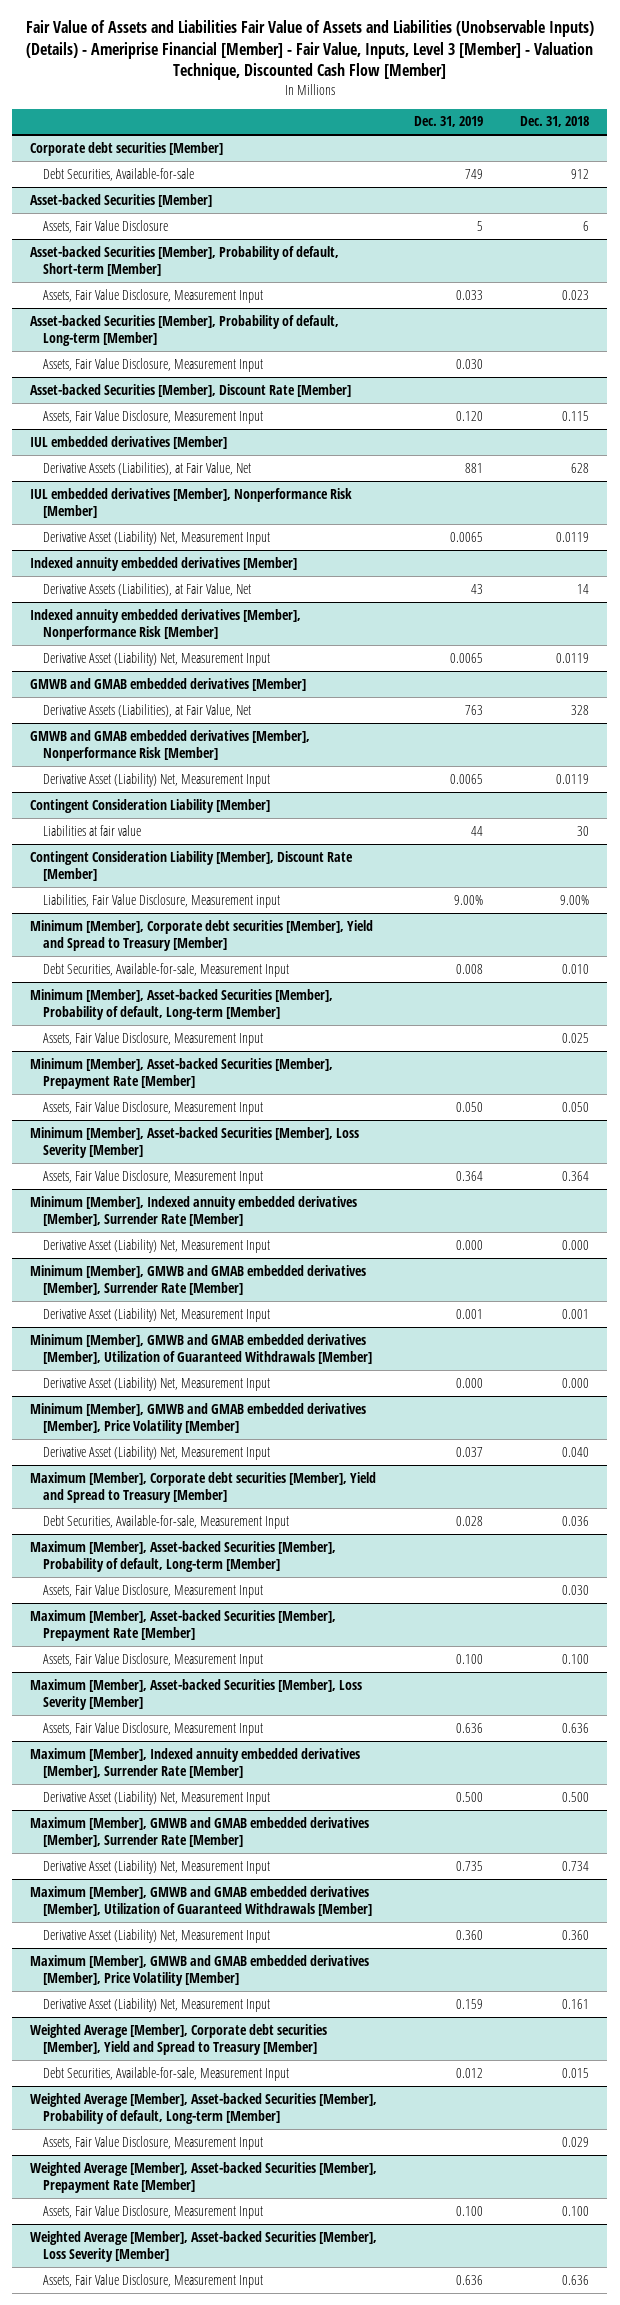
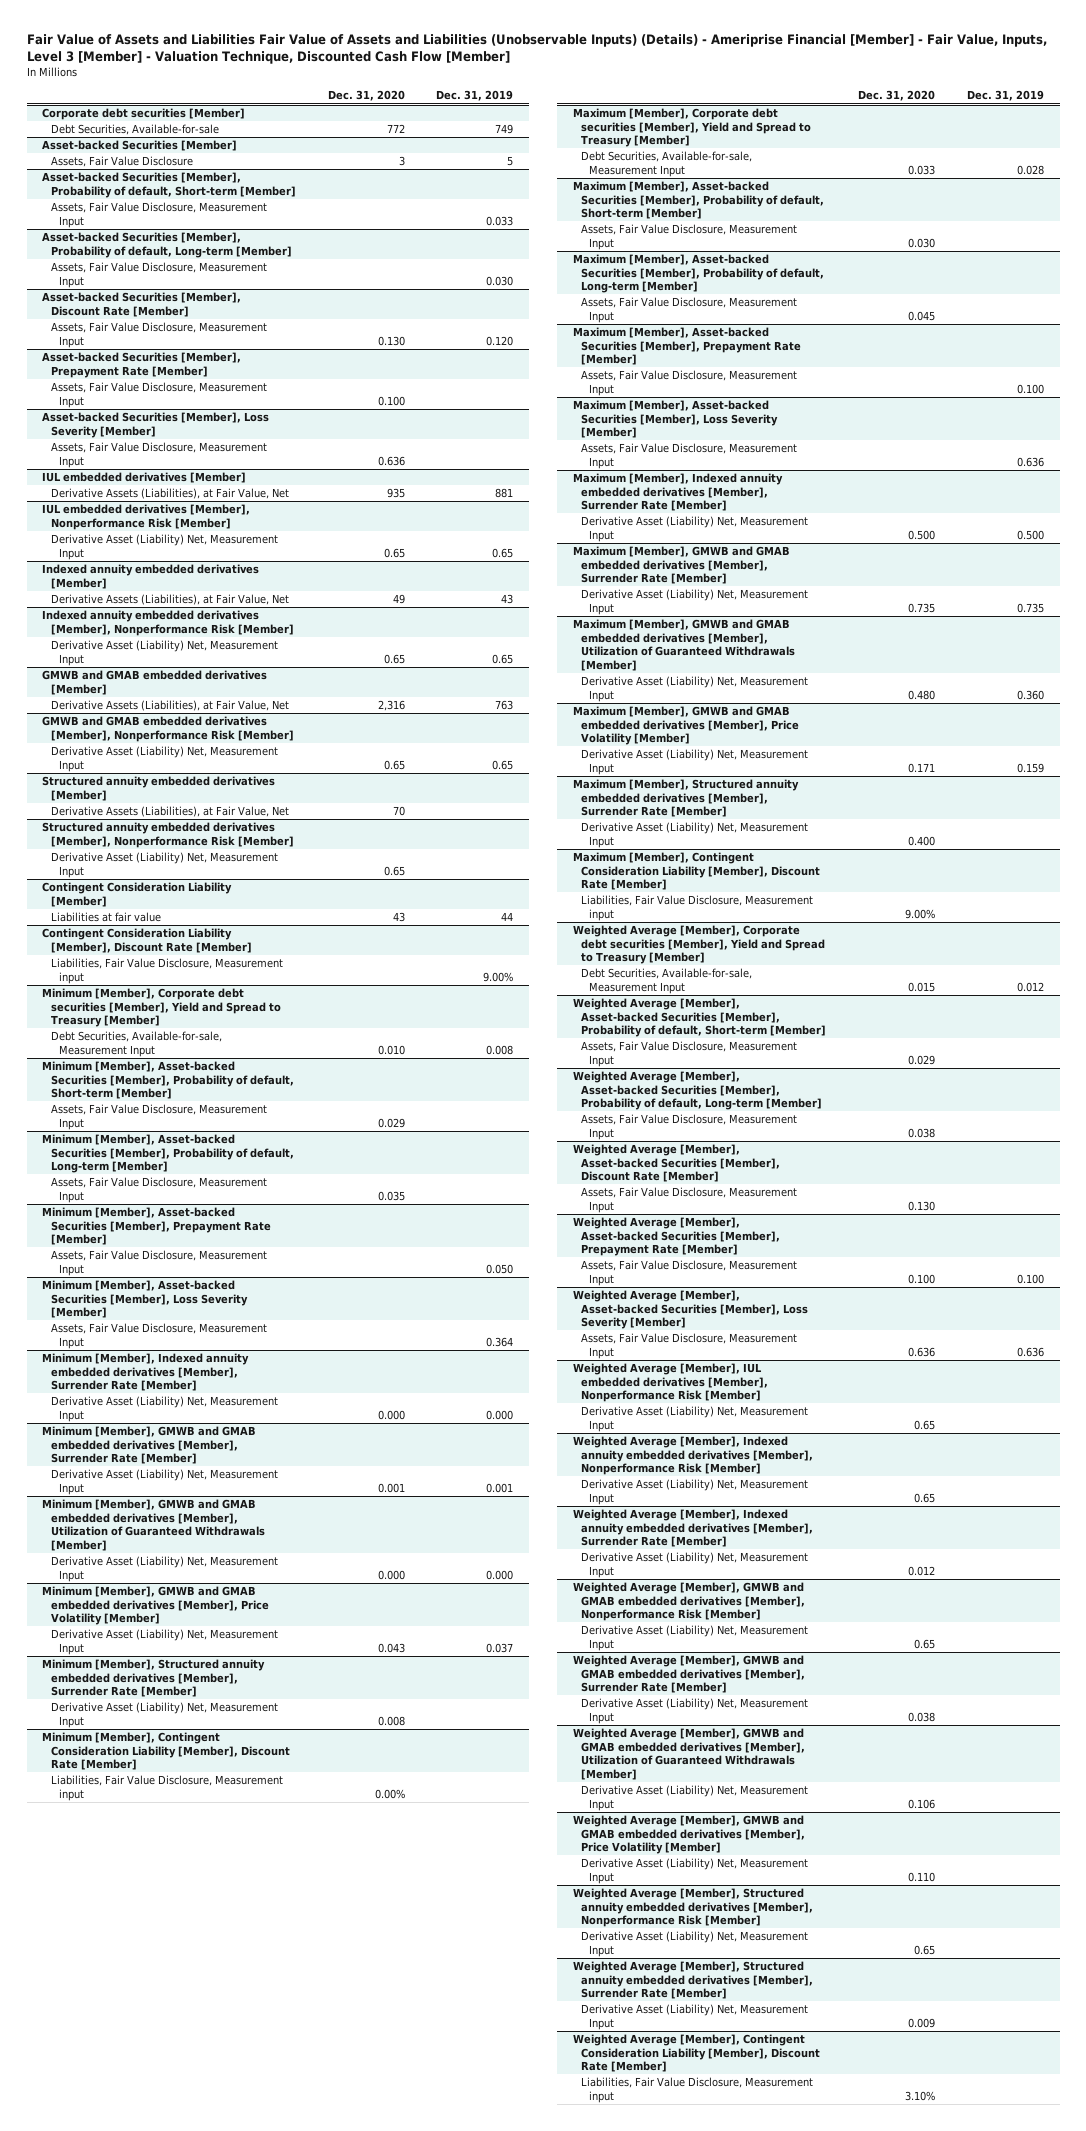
- | Dec. 31, 2019 | Dec. 31, 2018
+ | Dec. 31, 2020 | Dec. 31, 2019
+ Asset-backed Securities [Member], Prepayment Rate [Member]
+ Assets, Fair Value Disclosure, Measurement Input | 0.100 |
+ Asset-backed Securities [Member], Loss Severity [Member]
+ Assets, Fair Value Disclosure, Measurement Input | 0.636 |
@ IUL embedded derivatives [Member], Nonperformance Risk [Member]
- Derivative Asset (Liability) Net, Measurement Input | 0.0065 | 0.0119
+ Derivative Asset (Liability) Net, Measurement Input | 0.65 | 0.65
@ Indexed annuity embedded derivatives [Member], Nonperformance Risk [Member]
- Derivative Asset (Liability) Net, Measurement Input | 0.0065 | 0.0119
+ Derivative Asset (Liability) Net, Measurement Input | 0.65 | 0.65
@ GMWB and GMAB embedded derivatives [Member], Nonperformance Risk [Member]
- Derivative Asset (Liability) Net, Measurement Input | 0.0065 | 0.0119
+ Derivative Asset (Liability) Net, Measurement Input | 0.65 | 0.65
+ Structured annuity embedded derivatives [Member]
+ Derivative Assets (Liabilities), at Fair Value, Net | 70 |
+ Structured annuity embedded derivatives [Member], Nonperformance Risk [Member]
+ Derivative Asset (Liability) Net, Measurement Input | 0.65 |
+ Minimum [Member], Asset-backed Securities [Member], Probability of default, Short-term [Member]
+ Assets, Fair Value Disclosure, Measurement Input | 0.029 |
+ Minimum [Member], Structured annuity embedded derivatives [Member], Surrender Rate [Member]
+ Derivative Asset (Liability) Net, Measurement Input | 0.008 |
+ Minimum [Member], Contingent Consideration Liability [Member], Discount Rate [Member]
+ Liabilities, Fair Value Disclosure, Measurement input | 0.00% |
+ Maximum [Member], Asset-backed Securities [Member], Probability of default, Short-term [Member]
+ Assets, Fair Value Disclosure, Measurement Input | 0.030 |
+ Maximum [Member], Structured annuity embedded derivatives [Member], Surrender Rate [Member]
+ Derivative Asset (Liability) Net, Measurement Input | 0.400 |
+ Maximum [Member], Contingent Consideration Liability [Member], Discount Rate [Member]
+ Liabilities, Fair Value Disclosure, Measurement input | 9.00% |
+ Weighted Average [Member], Asset-backed Securities [Member], Probability of default, Short-term [Member]
+ Assets, Fair Value Disclosure, Measurement Input | 0.029 |
+ Weighted Average [Member], Asset-backed Securities [Member], Discount Rate [Member]
+ Assets, Fair Value Disclosure, Measurement Input | 0.130 |
+ Weighted Average [Member], IUL embedded derivatives [Member], Nonperformance Risk [Member]
+ Derivative Asset (Liability) Net, Measurement Input | 0.65 |
+ Weighted Average [Member], Indexed annuity embedded derivatives [Member], Nonperformance Risk [Member]
+ Derivative Asset (Liability) Net, Measurement Input | 0.65 |
+ Weighted Average [Member], Indexed annuity embedded derivatives [Member], Surrender Rate [Member]
+ Derivative Asset (Liability) Net, Measurement Input | 0.012 |
+ Weighted Average [Member], GMWB and GMAB embedded derivatives [Member], Nonperformance Risk [Member]
+ Derivative Asset (Liability) Net, Measurement Input | 0.65 |
+ Weighted Average [Member], GMWB and GMAB embedded derivatives [Member], Surrender Rate [Member]
+ Derivative Asset (Liability) Net, Measurement Input | 0.038 |
+ Weighted Average [Member], GMWB and GMAB embedded derivatives [Member], Utilization of Guaranteed Withdrawals [Member]
+ Derivative Asset (Liability) Net, Measurement Input | 0.106 |
+ Weighted Average [Member], GMWB and GMAB embedded derivatives [Member], Price Volatility [Member]
+ Derivative Asset (Liability) Net, Measurement Input | 0.110 |
+ Weighted Average [Member], Structured annuity embedded derivatives [Member], Nonperformance Risk [Member]
+ Derivative Asset (Liability) Net, Measurement Input | 0.65 |
+ Weighted Average [Member], Structured annuity embedded derivatives [Member], Surrender Rate [Member]
+ Derivative Asset (Liability) Net, Measurement Input | 0.009 |
+ Weighted Average [Member], Contingent Consideration Liability [Member], Discount Rate [Member]
+ Liabilities, Fair Value Disclosure, Measurement input | 3.10% |

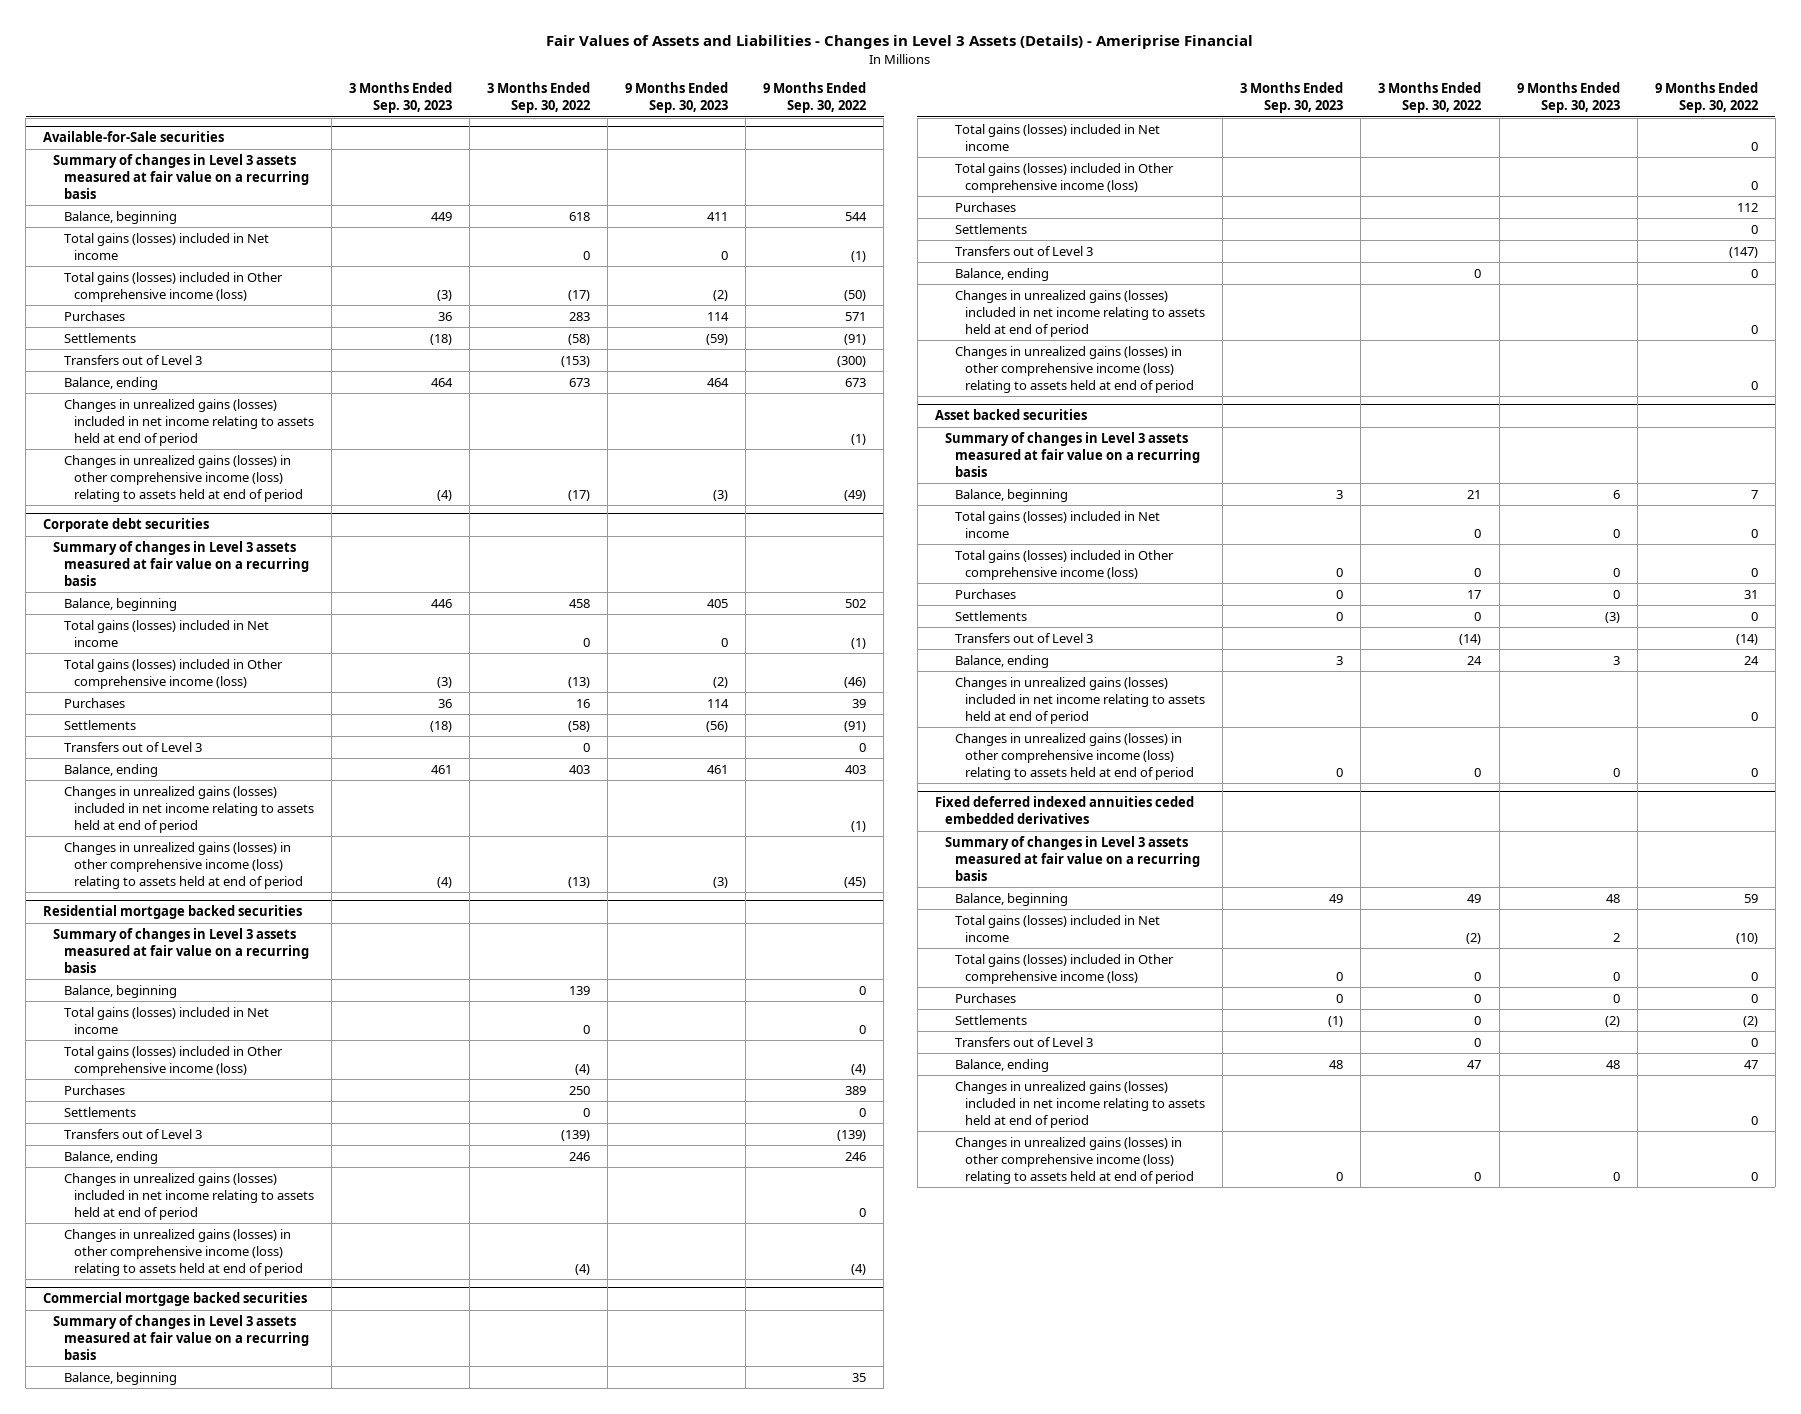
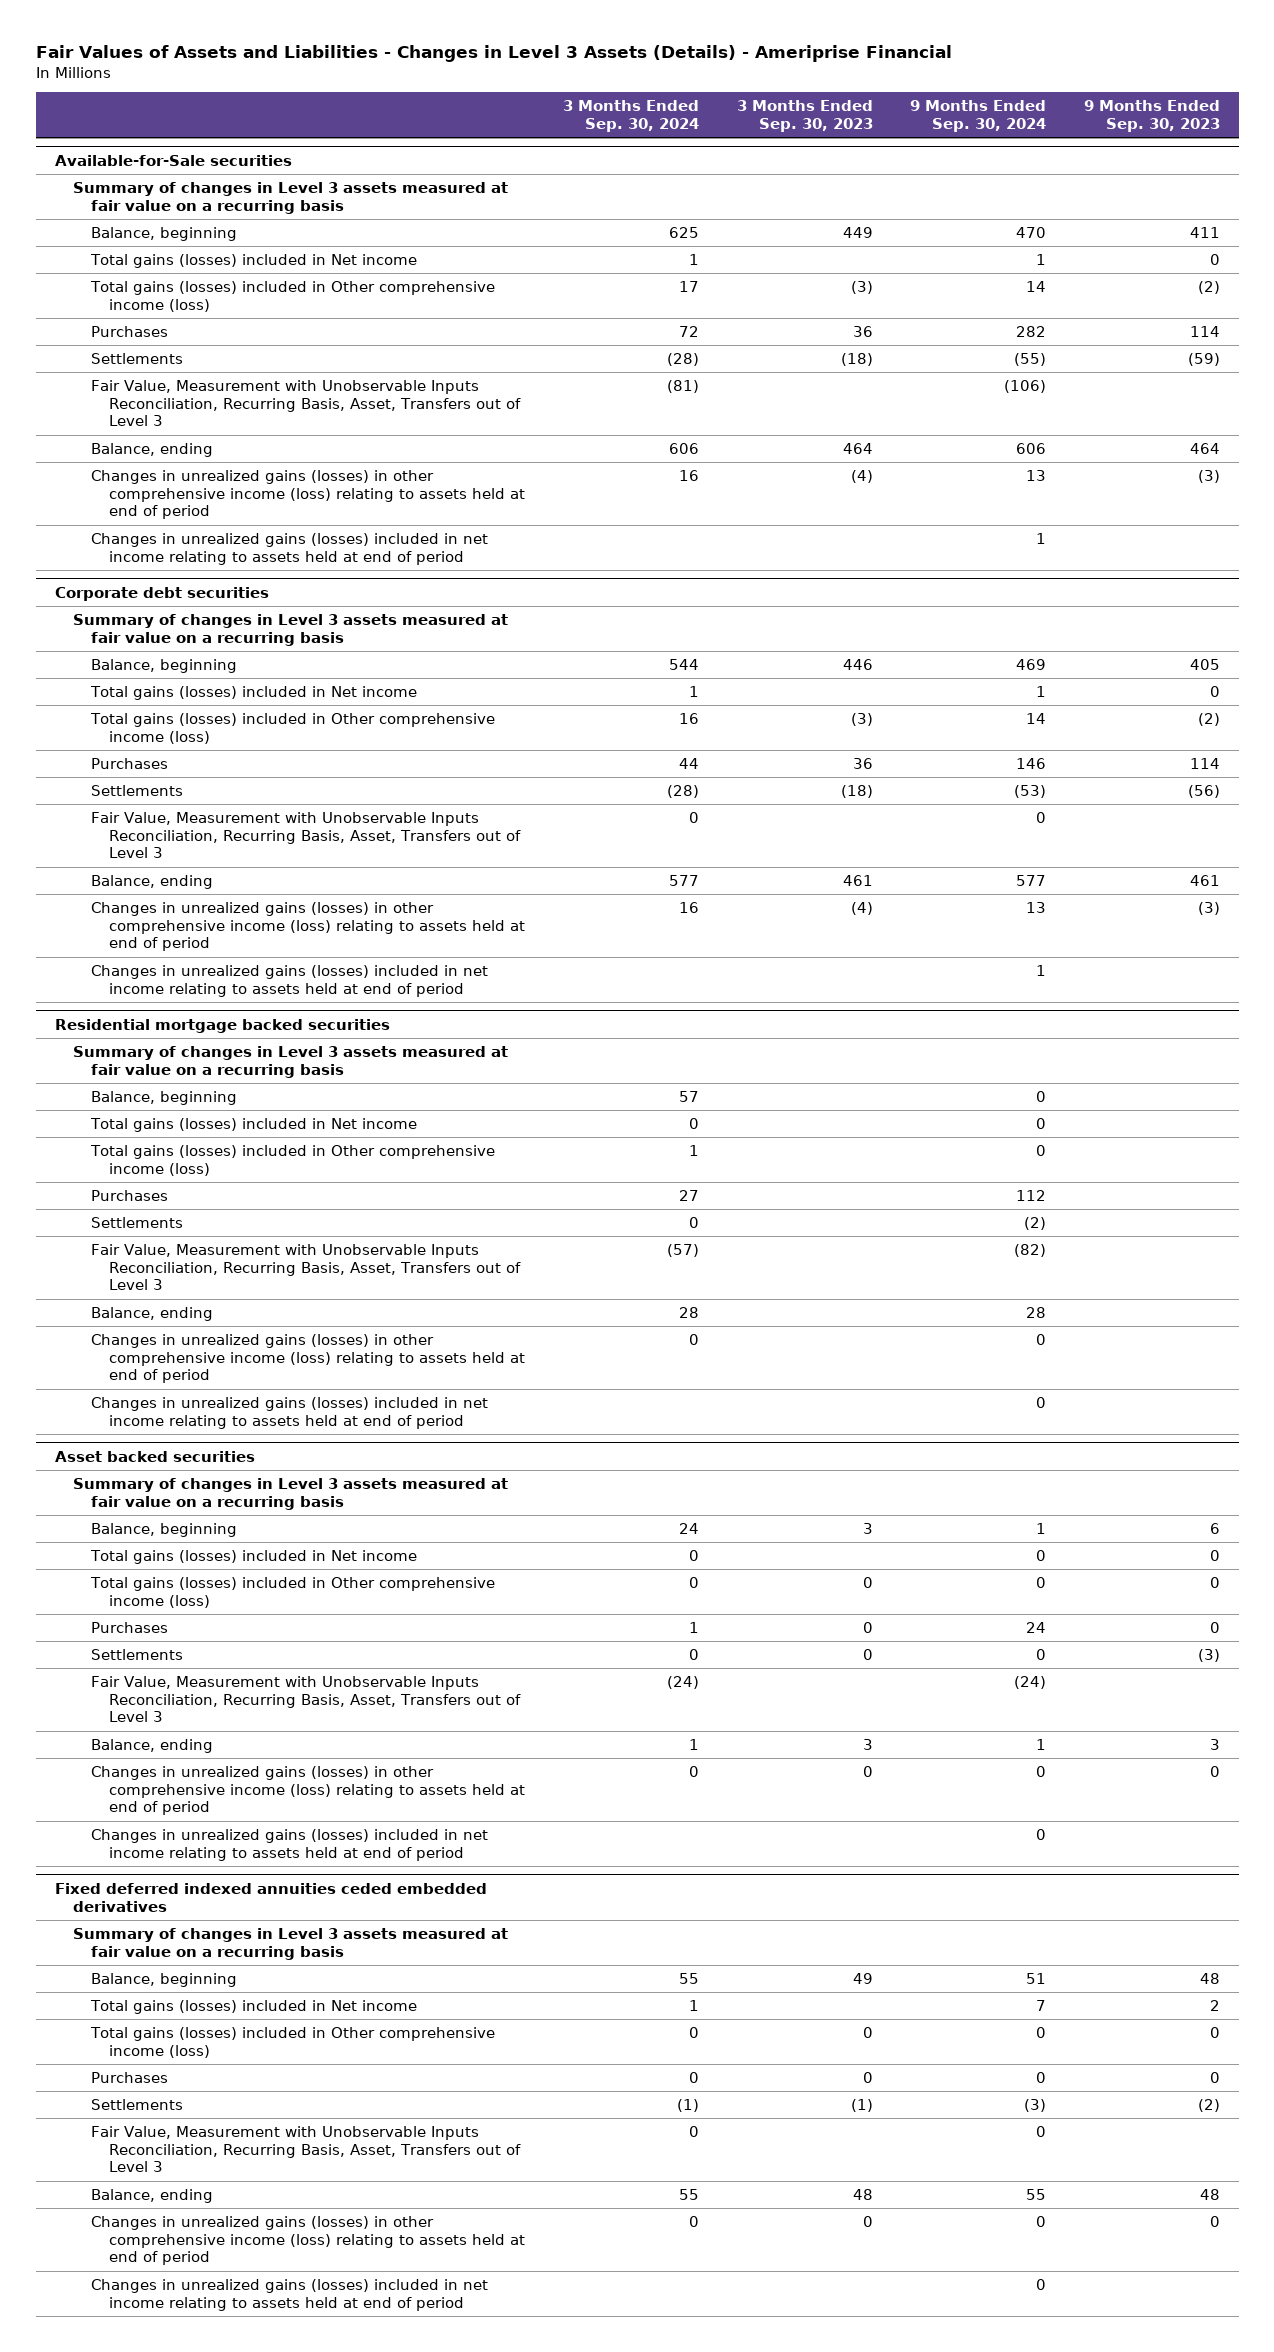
- | 3 Months Ended Sep. 30, 2023 | 3 Months Ended Sep. 30, 2022 | 9 Months Ended Sep. 30, 2023 | 9 Months Ended Sep. 30, 2022
+ | 3 Months Ended Sep. 30, 2024 | 3 Months Ended Sep. 30, 2023 | 9 Months Ended Sep. 30, 2024 | 9 Months Ended Sep. 30, 2023
@ Available-for-Sale securities
- Transfers out of Level 3 | | (153) | | (300)
+ Fair Value, Measurement with Unobservable Inputs Reconciliation, Recurring Basis, Asset, Transfers out of Level 3 | (81) | | (106) |
moved down: Changes in unrealized gains (losses) included in net income relating to assets held at end of period | | | 1 |
@ Corporate debt securities
- Transfers out of Level 3 | | 0 | | 0
+ Fair Value, Measurement with Unobservable Inputs Reconciliation, Recurring Basis, Asset, Transfers out of Level 3 | 0 | | 0 |
moved down: Changes in unrealized gains (losses) included in net income relating to assets held at end of period | | | 1 |
@ Residential mortgage backed securities
- Transfers out of Level 3 | | (139) | | (139)
+ Fair Value, Measurement with Unobservable Inputs Reconciliation, Recurring Basis, Asset, Transfers out of Level 3 | (57) | | (82) |
- Commercial mortgage backed securities
- Summary of changes in Level 3 assets measured at fair value on a recurring basis
- Balance, beginning | | | | 35
- Total gains (losses) included in Net income | | | | 0
- Total gains (losses) included in Other comprehensive income (loss) | | | | 0
- Purchases | | | | 112
- Settlements | | | | 0
- Transfers out of Level 3 | | | | (147)
- Balance, ending | | 0 | | 0
- Changes in unrealized gains (losses) included in net income relating to assets held at end of period | | | | 0
- Changes in unrealized gains (losses) in other comprehensive income (loss) relating to assets held at end of period | | | | 0
@ Residential mortgage backed securities
moved down: Changes in unrealized gains (losses) included in net income relating to assets held at end of period | | | 0 |
@ Asset backed securities
- Transfers out of Level 3 | | (14) | | (14)
+ Fair Value, Measurement with Unobservable Inputs Reconciliation, Recurring Basis, Asset, Transfers out of Level 3 | (24) | | (24) |
moved down: Changes in unrealized gains (losses) included in net income relating to assets held at end of period | | | 0 |
@ Fixed deferred indexed annuities ceded embedded derivatives
- Transfers out of Level 3 | | 0 | | 0
+ Fair Value, Measurement with Unobservable Inputs Reconciliation, Recurring Basis, Asset, Transfers out of Level 3 | 0 | | 0 |
moved down: Changes in unrealized gains (losses) included in net income relating to assets held at end of period | | | 0 |

